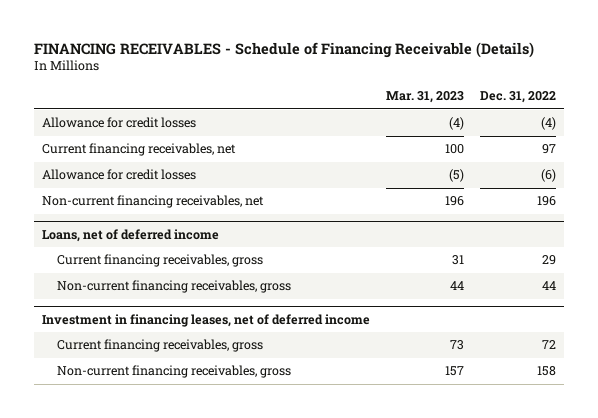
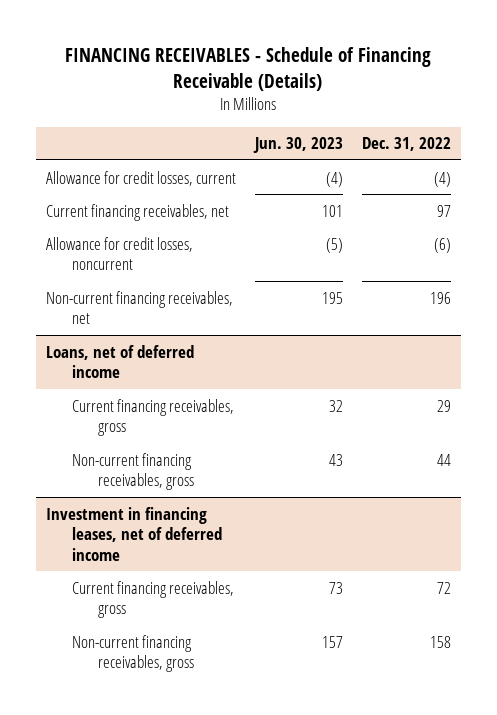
- | Mar. 31, 2023 | Dec. 31, 2022
+ | Jun. 30, 2023 | Dec. 31, 2022
- Allowance for credit losses | (4) | (4)
+ Allowance for credit losses, current | (4) | (4)
- Allowance for credit losses | (5) | (6)
+ Allowance for credit losses, noncurrent | (5) | (6)

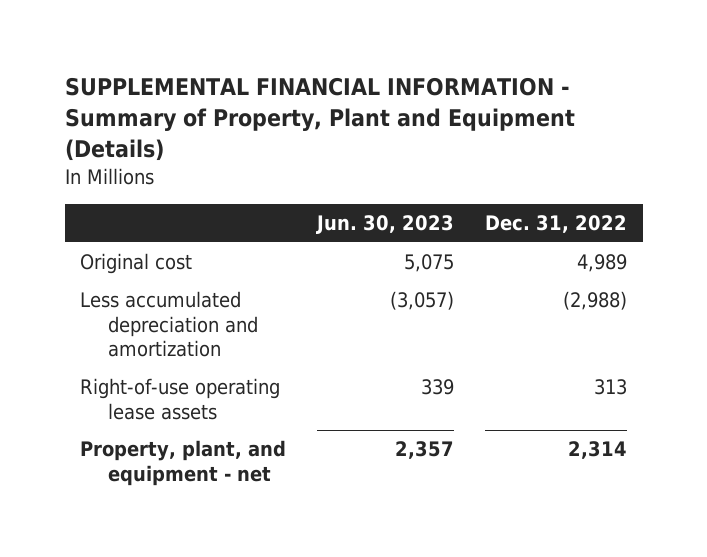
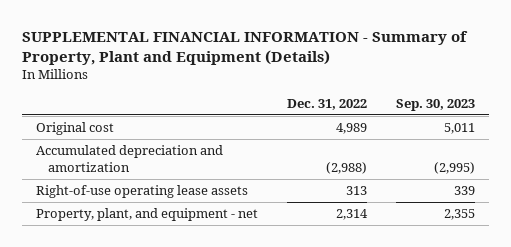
- | Jun. 30, 2023 | Dec. 31, 2022
+ | Dec. 31, 2022 | Sep. 30, 2023
- Less accumulated depreciation and amortization | (3,057) | (2,988)
+ Accumulated depreciation and amortization | (2,988) | (2,995)

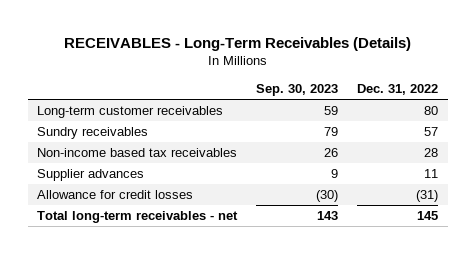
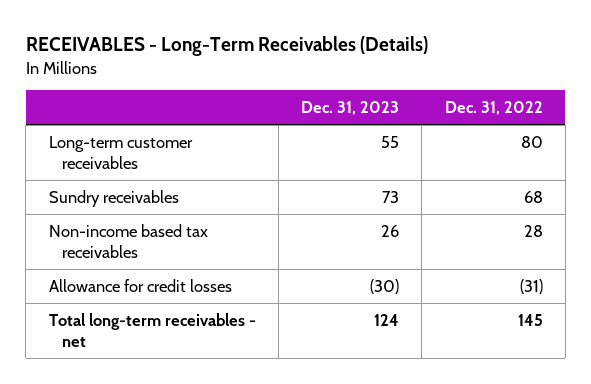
- | Sep. 30, 2023 | Dec. 31, 2022
+ | Dec. 31, 2023 | Dec. 31, 2022
- Sundry receivables | 79 | 57
+ Sundry receivables | 73 | 68
- Supplier advances | 9 | 11

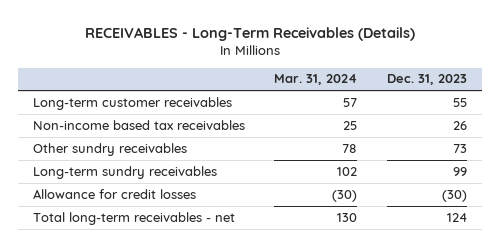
- | Dec. 31, 2023 | Dec. 31, 2022
+ | Mar. 31, 2024 | Dec. 31, 2023
- Sundry receivables | 73 | 68
+ Other sundry receivables | 78 | 73
+ Long-term sundry receivables | 102 | 99

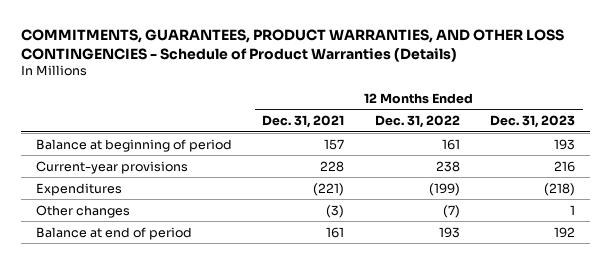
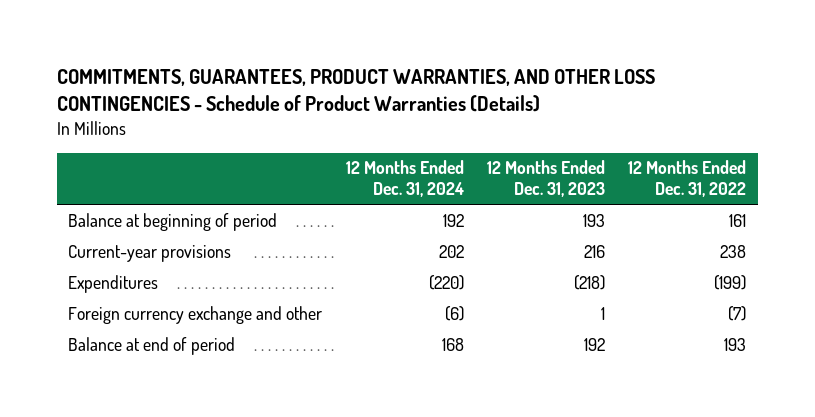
- | 12 Months Ended Dec. 31, 2021 | 12 Months Ended Dec. 31, 2022 | 12 Months Ended Dec. 31, 2023
+ | 12 Months Ended Dec. 31, 2024 | 12 Months Ended Dec. 31, 2023 | 12 Months Ended Dec. 31, 2022
- Other changes | (3) | (7) | 1
+ Foreign currency exchange and other | (6) | 1 | (7)

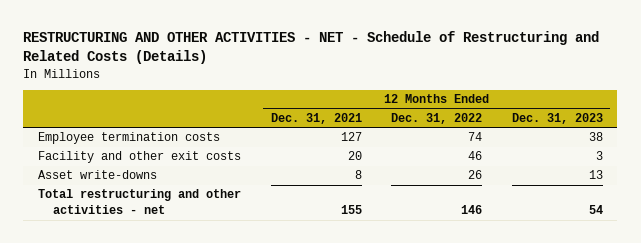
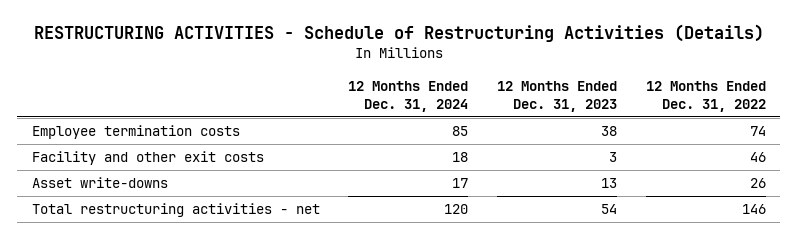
- RESTRUCTURING AND OTHER ACTIVITIES - NET - Schedule of Restructuring and Related Costs (Details)
+ RESTRUCTURING ACTIVITIES - Schedule of Restructuring Activities (Details)
- | 12 Months Ended Dec. 31, 2021 | 12 Months Ended Dec. 31, 2022 | 12 Months Ended Dec. 31, 2023
+ | 12 Months Ended Dec. 31, 2024 | 12 Months Ended Dec. 31, 2023 | 12 Months Ended Dec. 31, 2022
- Total restructuring and other activities - net | 155 | 146 | 54
+ Total restructuring activities - net | 120 | 54 | 146

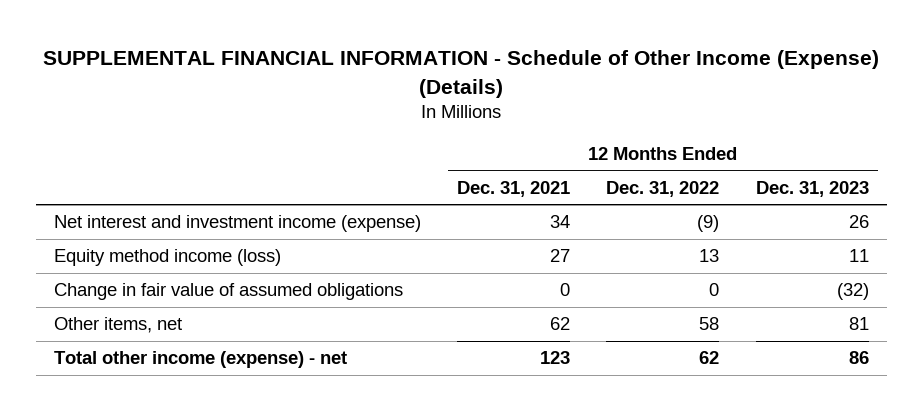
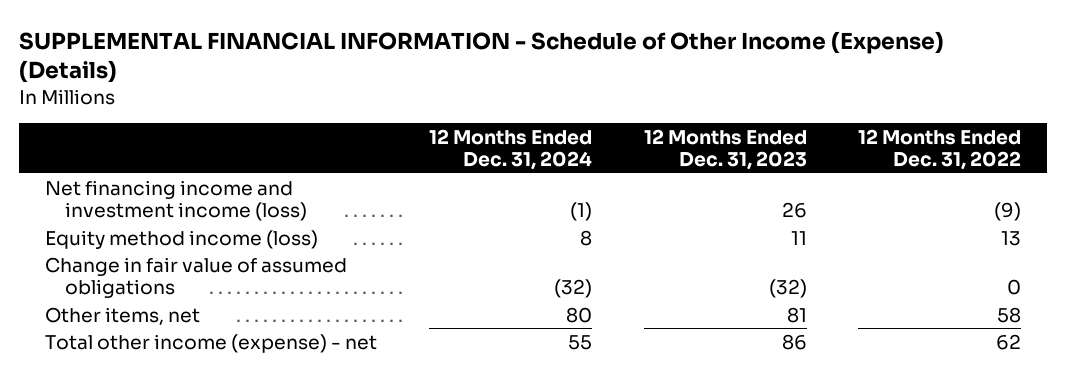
- | 12 Months Ended Dec. 31, 2021 | 12 Months Ended Dec. 31, 2022 | 12 Months Ended Dec. 31, 2023
+ | 12 Months Ended Dec. 31, 2024 | 12 Months Ended Dec. 31, 2023 | 12 Months Ended Dec. 31, 2022
- Net interest and investment income (expense) | 34 | (9) | 26
+ Net financing income and investment income (loss) | (1) | 26 | (9)

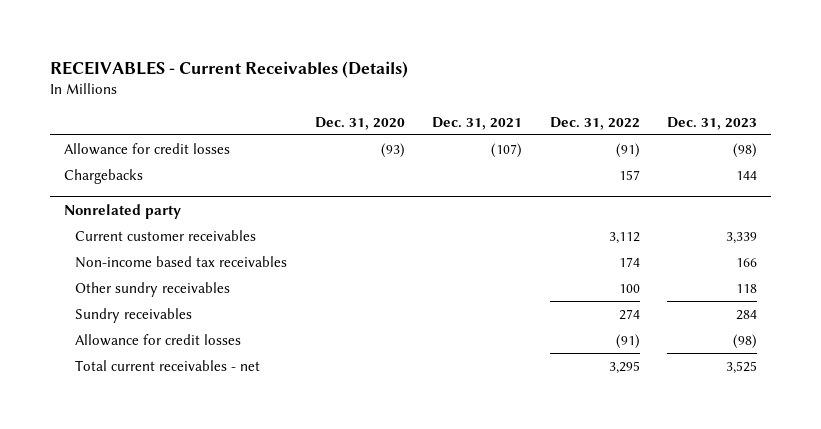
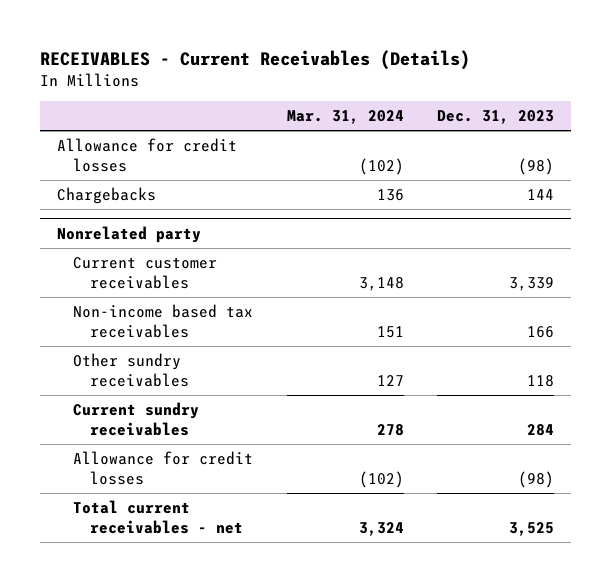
- | Dec. 31, 2020 | Dec. 31, 2021 | Dec. 31, 2022 | Dec. 31, 2023
+ | Mar. 31, 2024 | Dec. 31, 2023
@ Nonrelated party
- Sundry receivables | | | 274 | 284
+ Current sundry receivables | 278 | 284

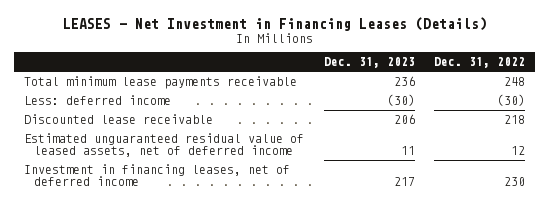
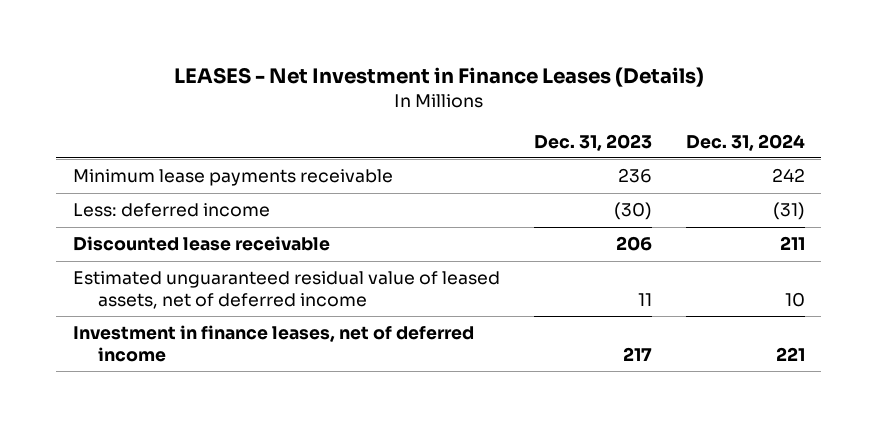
- LEASES - Net Investment in Financing Leases (Details)
+ LEASES - Net Investment in Finance Leases (Details)
- | Dec. 31, 2023 | Dec. 31, 2022
+ | Dec. 31, 2023 | Dec. 31, 2024
- Total minimum lease payments receivable | 236 | 248
+ Minimum lease payments receivable | 236 | 242
- Investment in financing leases, net of deferred income | 217 | 230
+ Investment in finance leases, net of deferred income | 217 | 221

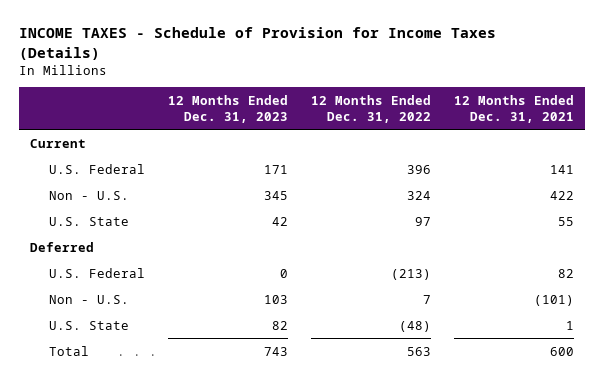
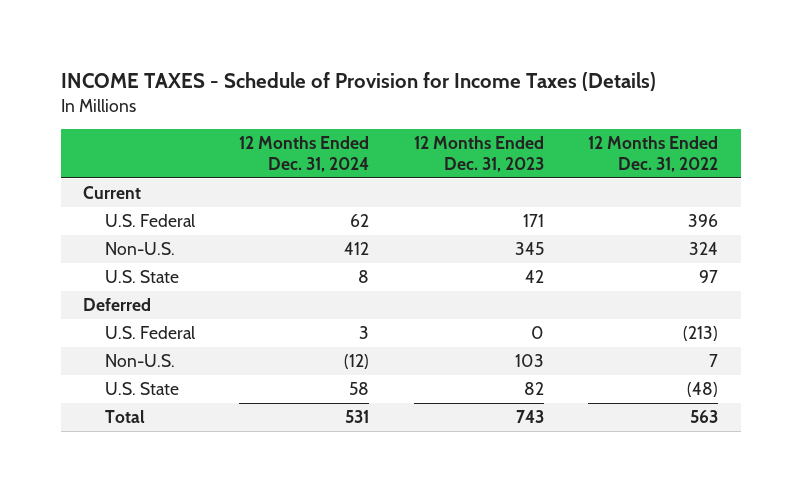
- | 12 Months Ended Dec. 31, 2023 | 12 Months Ended Dec. 31, 2022 | 12 Months Ended Dec. 31, 2021
+ | 12 Months Ended Dec. 31, 2024 | 12 Months Ended Dec. 31, 2023 | 12 Months Ended Dec. 31, 2022
- Non - U.S. | 345 | 324 | 422
+ Non-U.S. | 412 | 345 | 324
- Non - U.S. | 103 | 7 | (101)
+ Non-U.S. | (12) | 103 | 7

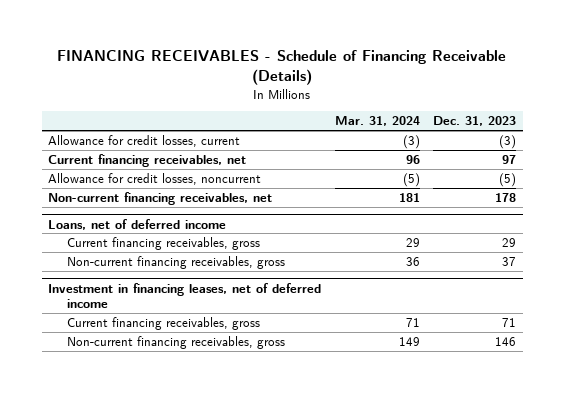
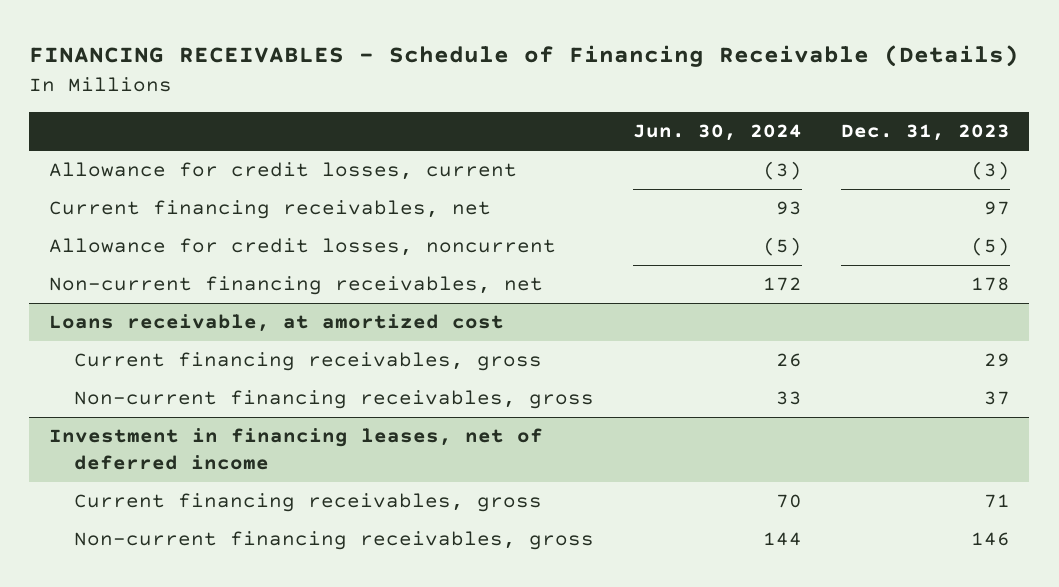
- | Mar. 31, 2024 | Dec. 31, 2023
+ | Jun. 30, 2024 | Dec. 31, 2023
- Loans, net of deferred income
+ Loans receivable, at amortized cost

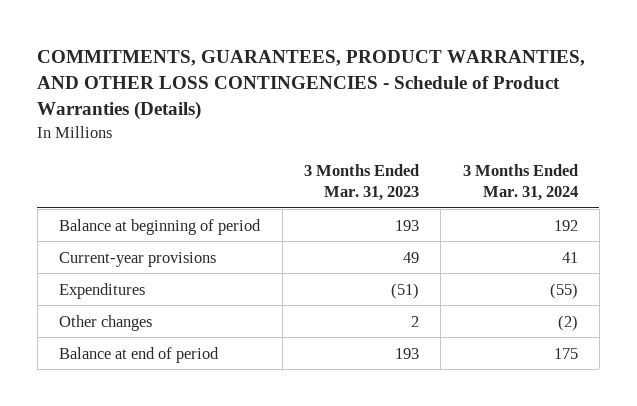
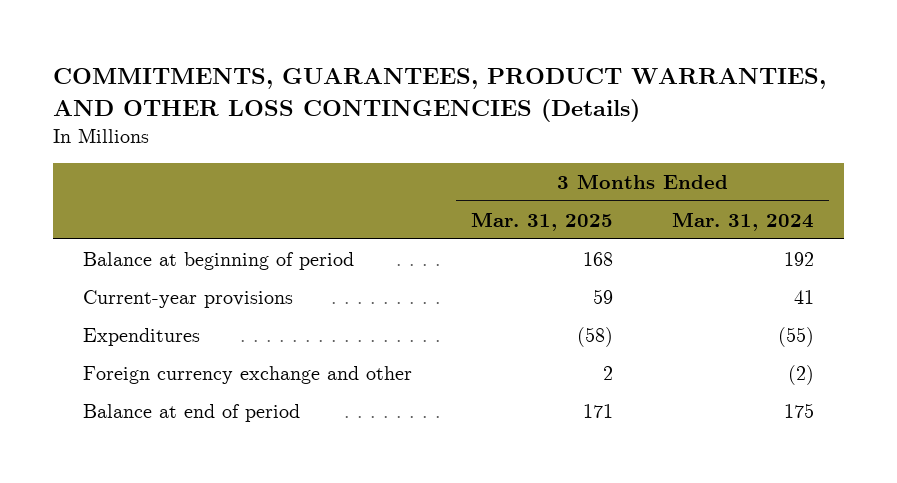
- COMMITMENTS, GUARANTEES, PRODUCT WARRANTIES, AND OTHER LOSS CONTINGENCIES - Schedule of Product Warranties (Details)
+ COMMITMENTS, GUARANTEES, PRODUCT WARRANTIES, AND OTHER LOSS CONTINGENCIES (Details)
- | 3 Months Ended Mar. 31, 2023 | 3 Months Ended Mar. 31, 2024
+ | 3 Months Ended Mar. 31, 2025 | 3 Months Ended Mar. 31, 2024
- Other changes | 2 | (2)
+ Foreign currency exchange and other | 2 | (2)

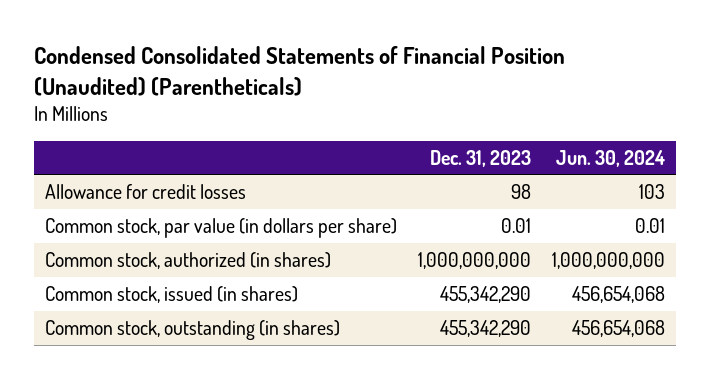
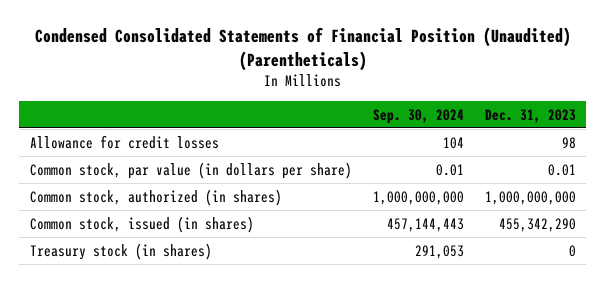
- | Dec. 31, 2023 | Jun. 30, 2024
+ | Sep. 30, 2024 | Dec. 31, 2023
- Common stock, outstanding (in shares) | 455,342,290 | 456,654,068
+ Treasury stock (in shares) | 291,053 | 0

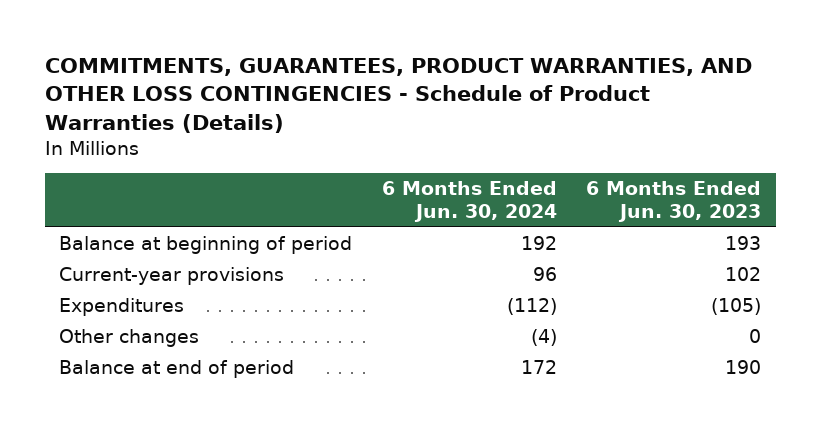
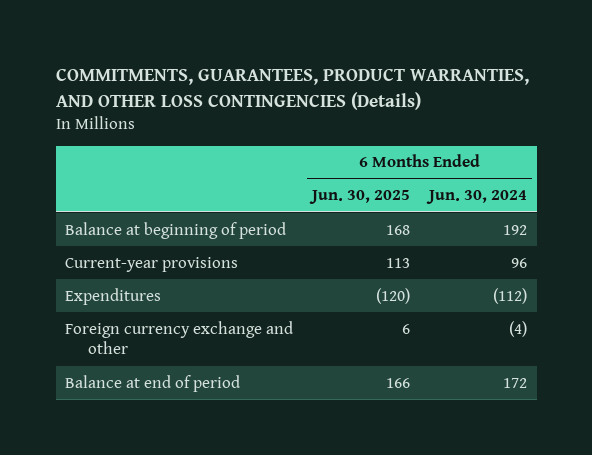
- COMMITMENTS, GUARANTEES, PRODUCT WARRANTIES, AND OTHER LOSS CONTINGENCIES - Schedule of Product Warranties (Details)
+ COMMITMENTS, GUARANTEES, PRODUCT WARRANTIES, AND OTHER LOSS CONTINGENCIES (Details)
- | 6 Months Ended Jun. 30, 2024 | 6 Months Ended Jun. 30, 2023
+ | 6 Months Ended Jun. 30, 2025 | 6 Months Ended Jun. 30, 2024
- Other changes | (4) | 0
+ Foreign currency exchange and other | 6 | (4)

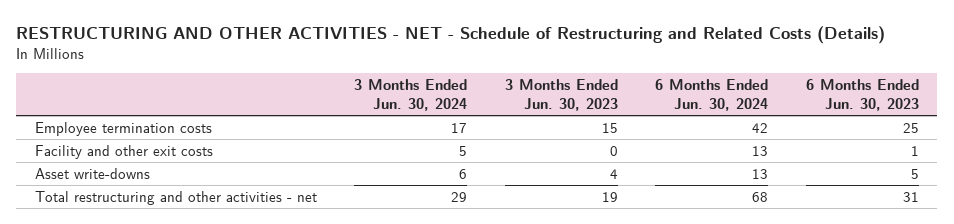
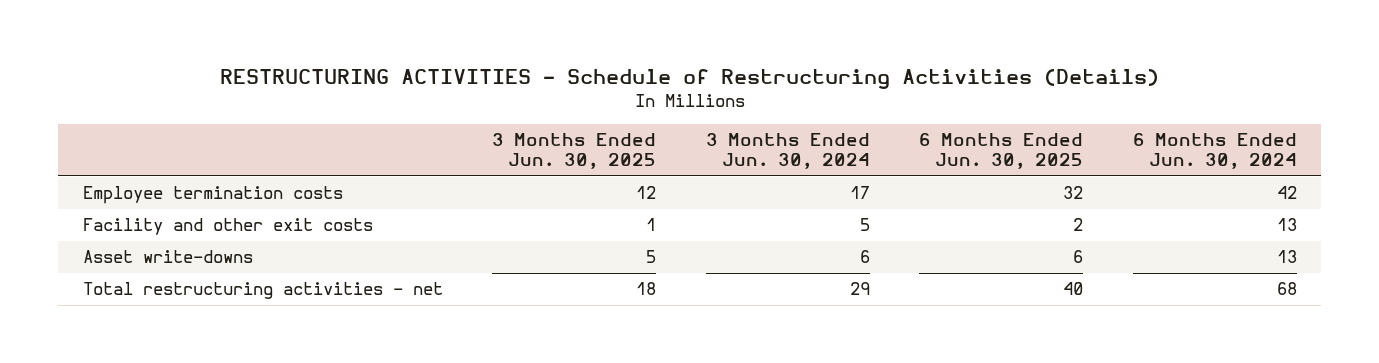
- RESTRUCTURING AND OTHER ACTIVITIES - NET - Schedule of Restructuring and Related Costs (Details)
+ RESTRUCTURING ACTIVITIES - Schedule of Restructuring Activities (Details)
- | 3 Months Ended Jun. 30, 2024 | 3 Months Ended Jun. 30, 2023 | 6 Months Ended Jun. 30, 2024 | 6 Months Ended Jun. 30, 2023
+ | 3 Months Ended Jun. 30, 2025 | 3 Months Ended Jun. 30, 2024 | 6 Months Ended Jun. 30, 2025 | 6 Months Ended Jun. 30, 2024
- Total restructuring and other activities - net | 29 | 19 | 68 | 31
+ Total restructuring activities - net | 18 | 29 | 40 | 68

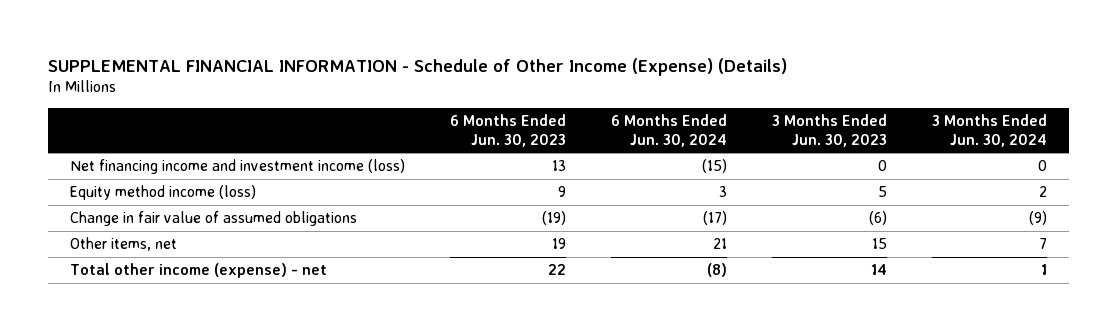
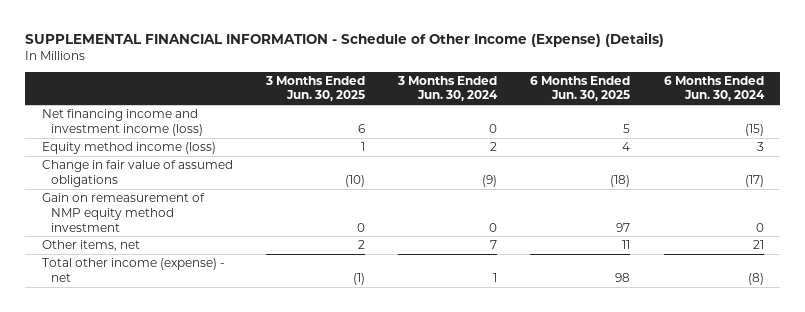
- | 6 Months Ended Jun. 30, 2023 | 6 Months Ended Jun. 30, 2024 | 3 Months Ended Jun. 30, 2023 | 3 Months Ended Jun. 30, 2024
+ | 3 Months Ended Jun. 30, 2025 | 3 Months Ended Jun. 30, 2024 | 6 Months Ended Jun. 30, 2025 | 6 Months Ended Jun. 30, 2024
+ Gain on remeasurement of NMP equity method investment | 0 | 0 | 97 | 0

